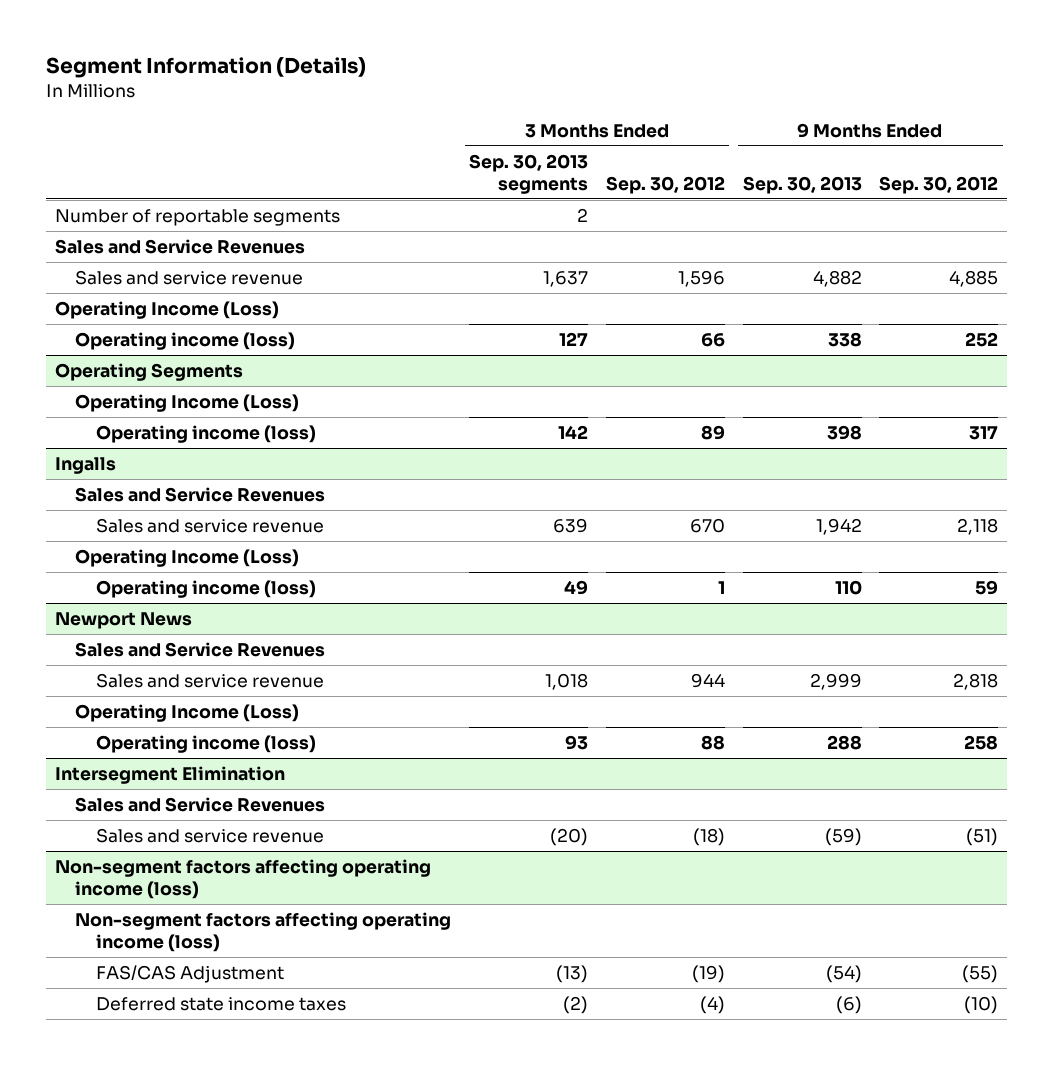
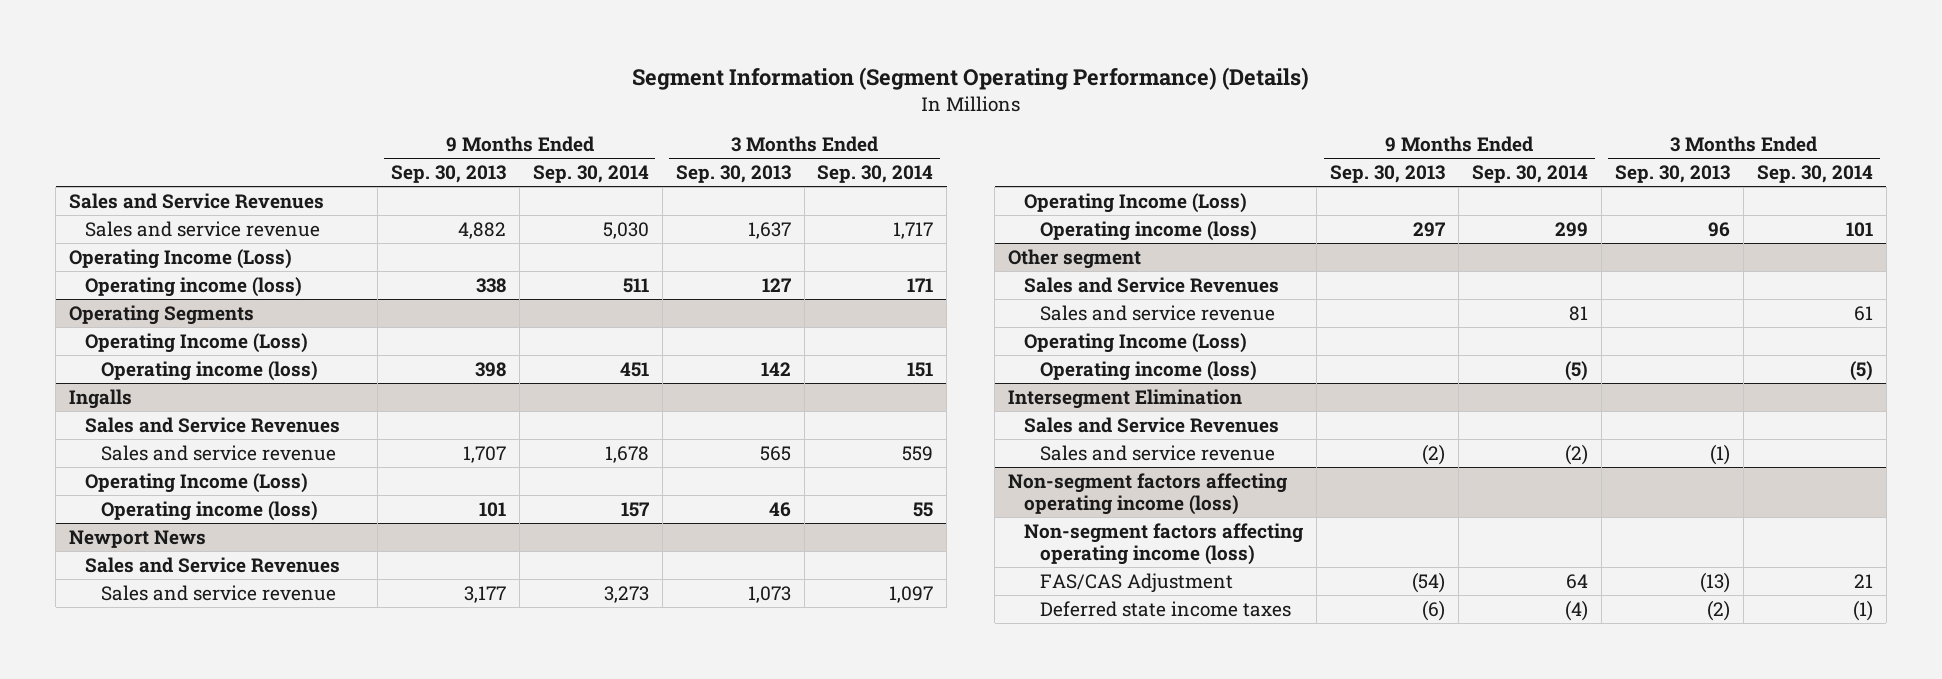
- Segment Information (Details)
+ Segment Information (Segment Operating Performance) (Details)
- | 3 Months Ended Sep. 30, 2013 segments | 3 Months Ended Sep. 30, 2012 | 9 Months Ended Sep. 30, 2013 | 9 Months Ended Sep. 30, 2012
+ | 9 Months Ended Sep. 30, 2013 | 9 Months Ended Sep. 30, 2014 | 3 Months Ended Sep. 30, 2013 | 3 Months Ended Sep. 30, 2014
- Number of reportable segments | 2 | | |
@ Ingalls
- Sales and service revenue | 639 | 670 | 1,942 | 2,118
+ Sales and service revenue | 1,707 | 1,678 | 565 | 559
- Operating income (loss) | 49 | 1 | 110 | 59
+ Operating income (loss) | 101 | 157 | 46 | 55
@ Newport News
- Sales and service revenue | 1,018 | 944 | 2,999 | 2,818
+ Sales and service revenue | 3,177 | 3,273 | 1,073 | 1,097
- Operating income (loss) | 93 | 88 | 288 | 258
+ Operating income (loss) | 297 | 299 | 96 | 101
+ Other segment
+ Sales and Service Revenues
+ Sales and service revenue | | 81 | | 61
+ Operating Income (Loss)
+ Operating income (loss) | | (5) | | (5)
@ Intersegment Elimination
- Sales and service revenue | (20) | (18) | (59) | (51)
+ Sales and service revenue | (2) | (2) | (1) |

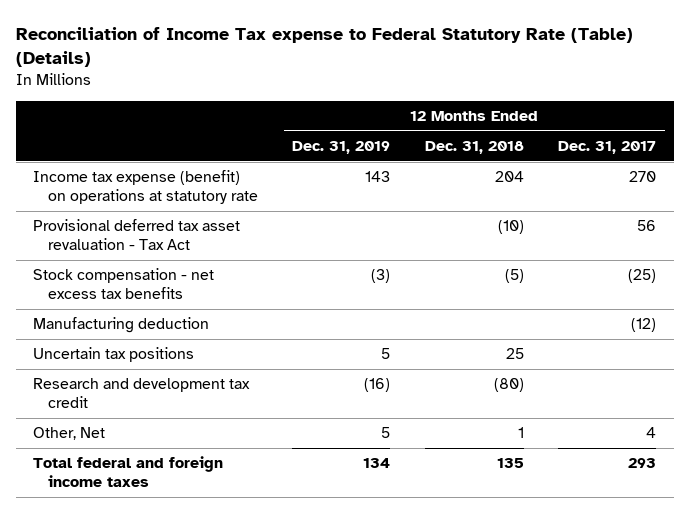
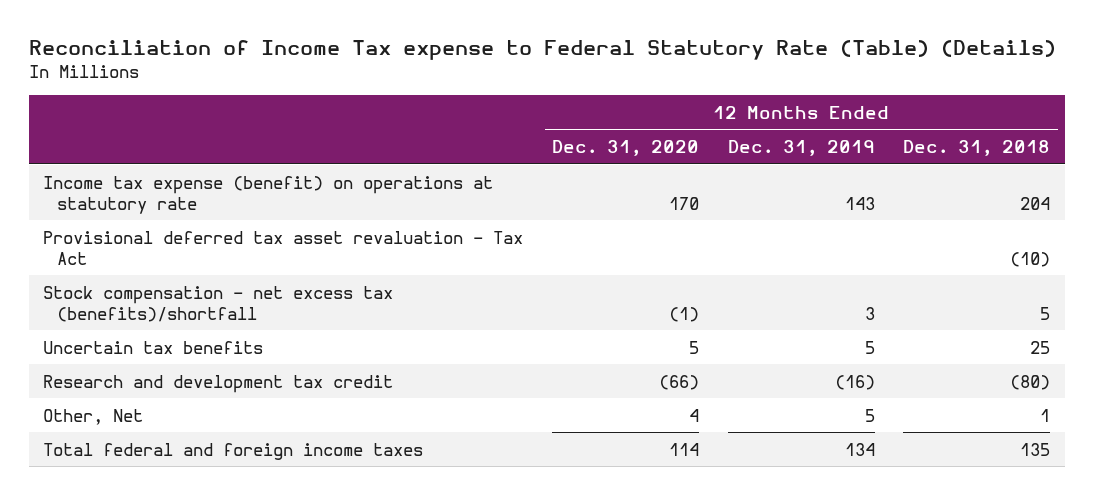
- | 12 Months Ended Dec. 31, 2019 | 12 Months Ended Dec. 31, 2018 | 12 Months Ended Dec. 31, 2017
+ | 12 Months Ended Dec. 31, 2020 | 12 Months Ended Dec. 31, 2019 | 12 Months Ended Dec. 31, 2018
- Stock compensation - net excess tax benefits | (3) | (5) | (25)
- Manufacturing deduction | | | (12)
- Uncertain tax positions | 5 | 25 |
+ Stock compensation - net excess tax (benefits)/shortfall | (1) | 3 | 5
+ Uncertain tax benefits | 5 | 5 | 25

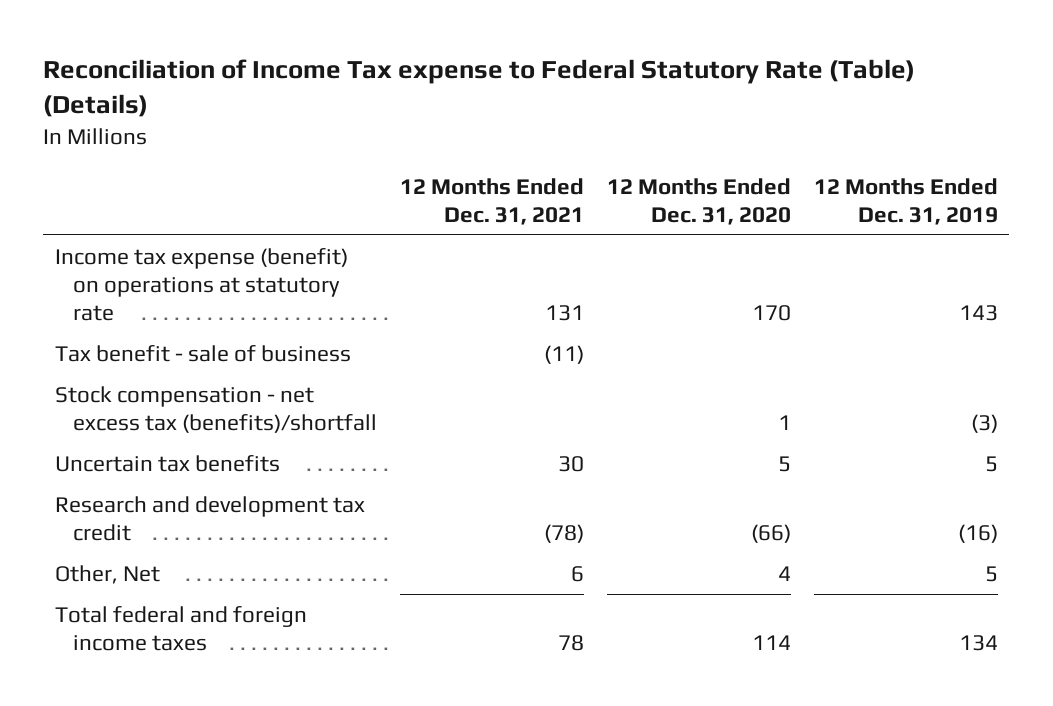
- | 12 Months Ended Dec. 31, 2020 | 12 Months Ended Dec. 31, 2019 | 12 Months Ended Dec. 31, 2018
+ | 12 Months Ended Dec. 31, 2021 | 12 Months Ended Dec. 31, 2020 | 12 Months Ended Dec. 31, 2019
- Provisional deferred tax asset revaluation - Tax Act | | | (10)
- Stock compensation - net excess tax (benefits)/shortfall | (1) | 3 | 5
+ Tax benefit - sale of business | (11) | |
+ Stock compensation - net excess tax (benefits)/shortfall | | 1 | (3)

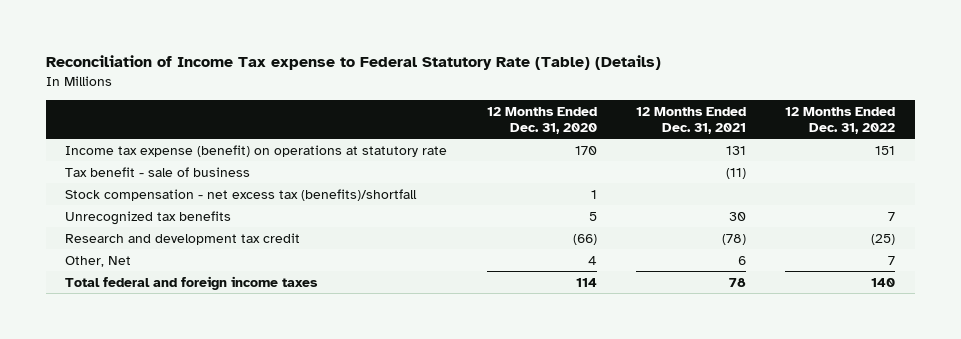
- | 12 Months Ended Dec. 31, 2021 | 12 Months Ended Dec. 31, 2020 | 12 Months Ended Dec. 31, 2019
+ | 12 Months Ended Dec. 31, 2020 | 12 Months Ended Dec. 31, 2021 | 12 Months Ended Dec. 31, 2022
- Uncertain tax benefits | 30 | 5 | 5
+ Unrecognized tax benefits | 5 | 30 | 7

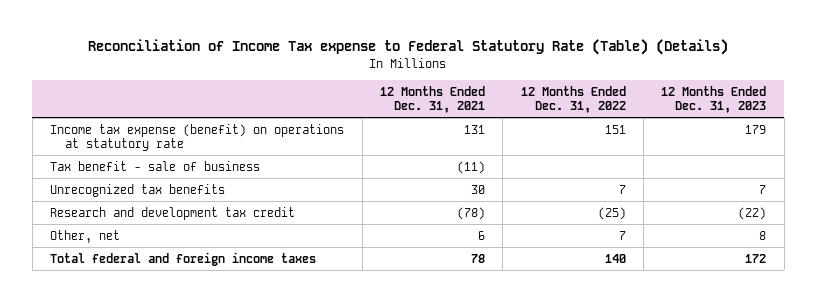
- | 12 Months Ended Dec. 31, 2020 | 12 Months Ended Dec. 31, 2021 | 12 Months Ended Dec. 31, 2022
+ | 12 Months Ended Dec. 31, 2021 | 12 Months Ended Dec. 31, 2022 | 12 Months Ended Dec. 31, 2023
- Stock compensation - net excess tax (benefits)/shortfall | 1 | |
- Other, Net | 4 | 6 | 7
+ Other, net | 6 | 7 | 8

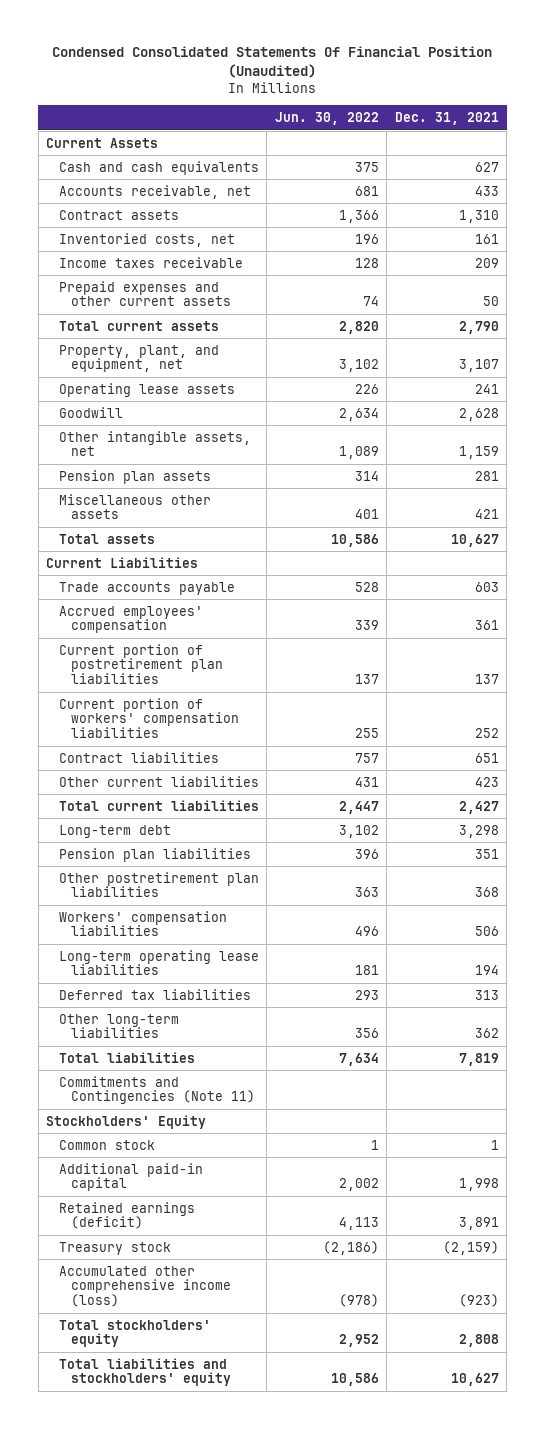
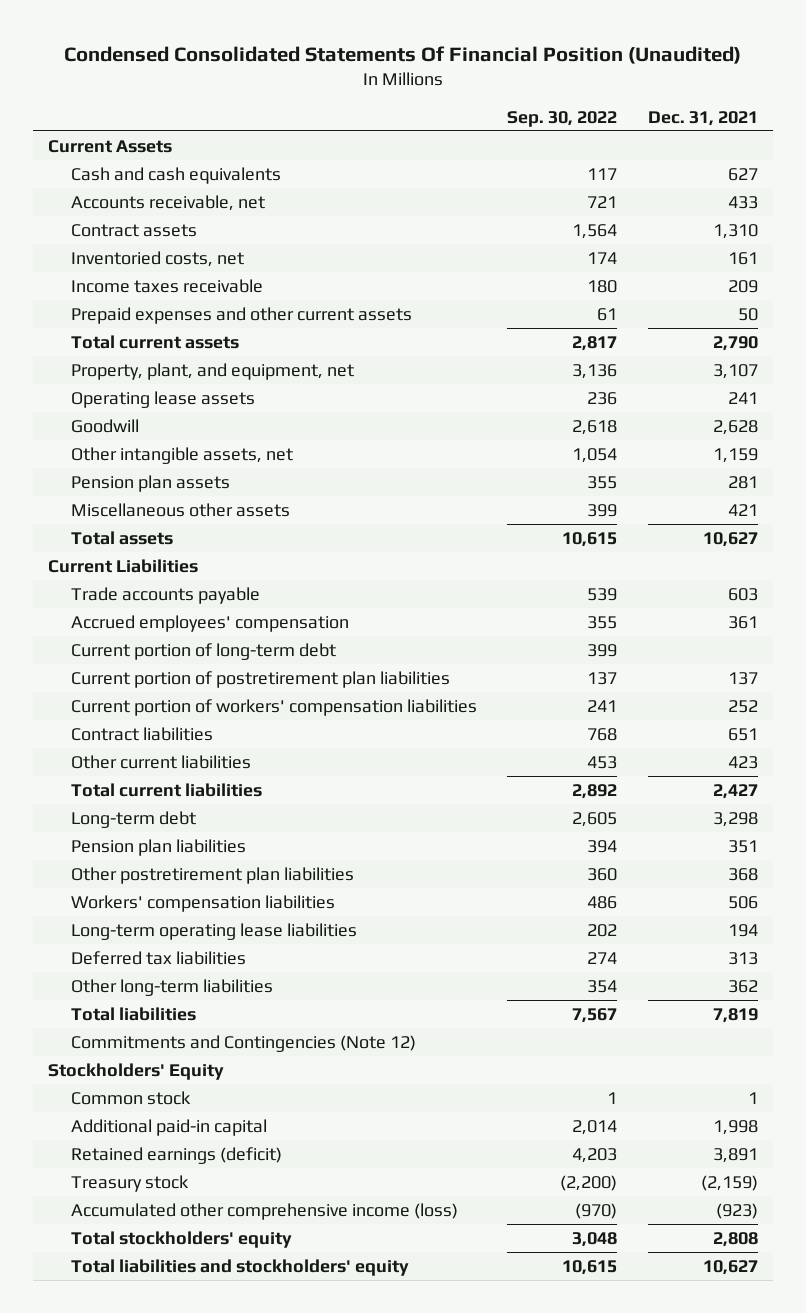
- | Jun. 30, 2022 | Dec. 31, 2021
+ | Sep. 30, 2022 | Dec. 31, 2021
+ Current portion of long-term debt | 399 |
- Commitments and Contingencies (Note 11)
+ Commitments and Contingencies (Note 12)

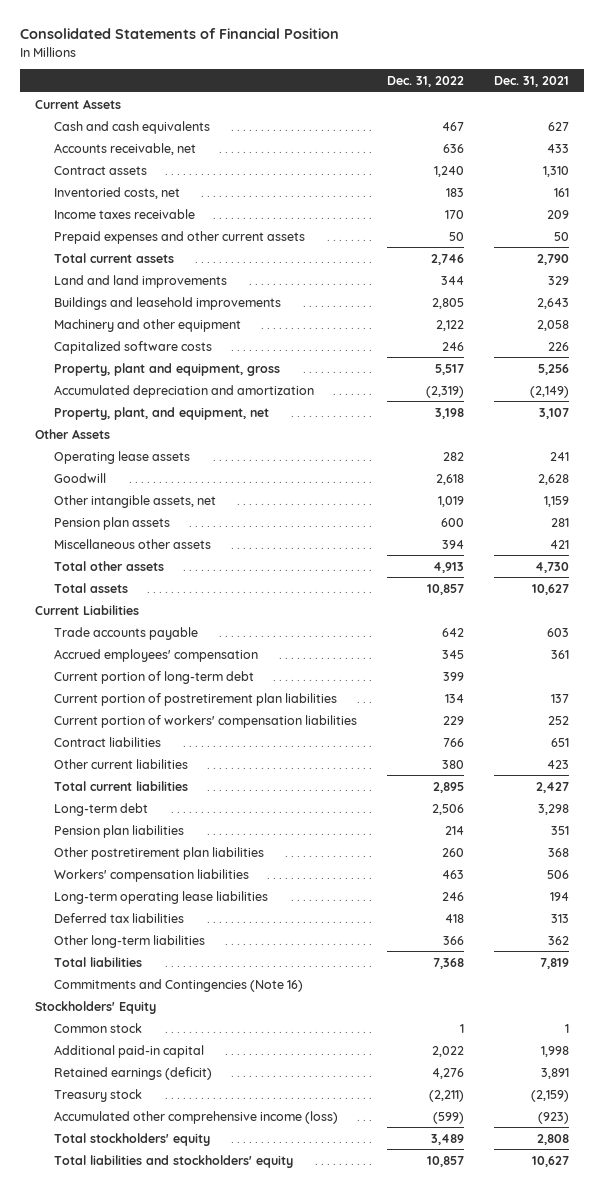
- Condensed Consolidated Statements Of Financial Position (Unaudited)
+ Consolidated Statements of Financial Position
- | Sep. 30, 2022 | Dec. 31, 2021
+ | Dec. 31, 2022 | Dec. 31, 2021
+ Land and land improvements | 344 | 329
+ Buildings and leasehold improvements | 2,805 | 2,643
+ Machinery and other equipment | 2,122 | 2,058
+ Capitalized software costs | 246 | 226
+ Property, plant and equipment, gross | 5,517 | 5,256
+ Accumulated depreciation and amortization | (2,319) | (2,149)
+ Other Assets
+ Total other assets | 4,913 | 4,730
- Commitments and Contingencies (Note 12)
+ Commitments and Contingencies (Note 16)

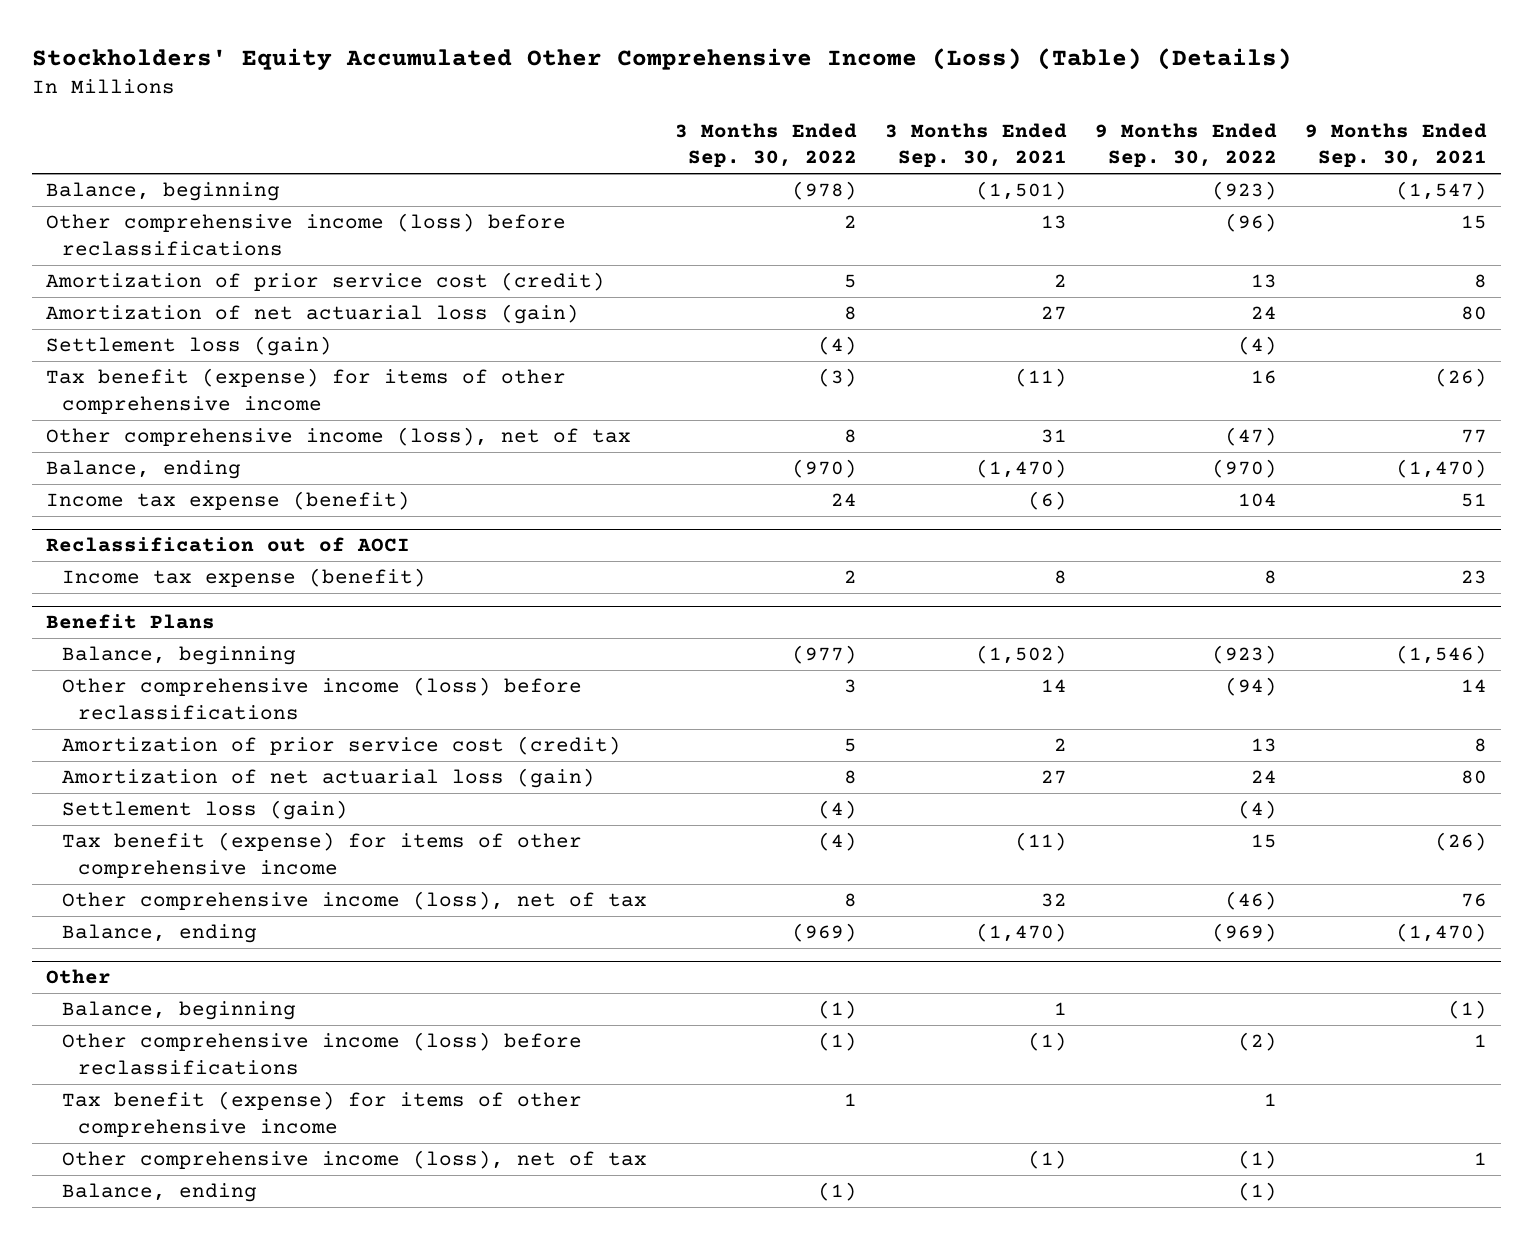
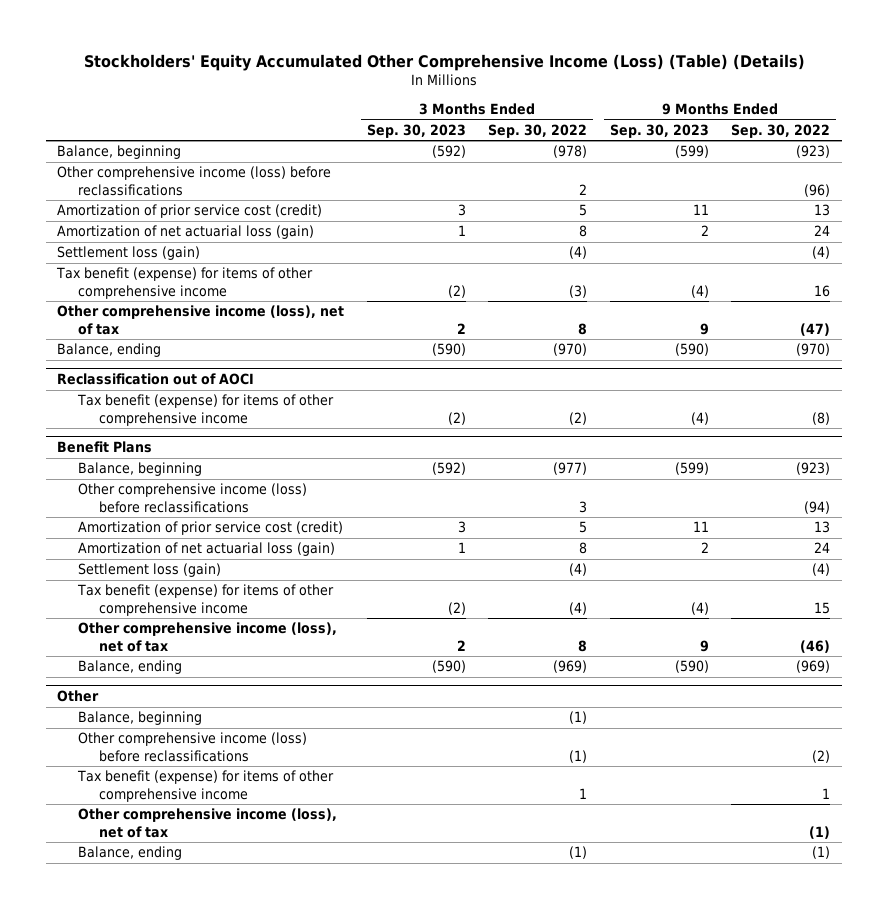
- | 3 Months Ended Sep. 30, 2022 | 3 Months Ended Sep. 30, 2021 | 9 Months Ended Sep. 30, 2022 | 9 Months Ended Sep. 30, 2021
+ | 3 Months Ended Sep. 30, 2023 | 3 Months Ended Sep. 30, 2022 | 9 Months Ended Sep. 30, 2023 | 9 Months Ended Sep. 30, 2022
- Income tax expense (benefit) | 24 | (6) | 104 | 51
@ Reclassification out of AOCI
- Income tax expense (benefit) | 2 | 8 | 8 | 23
+ Tax benefit (expense) for items of other comprehensive income | (2) | (2) | (4) | (8)

